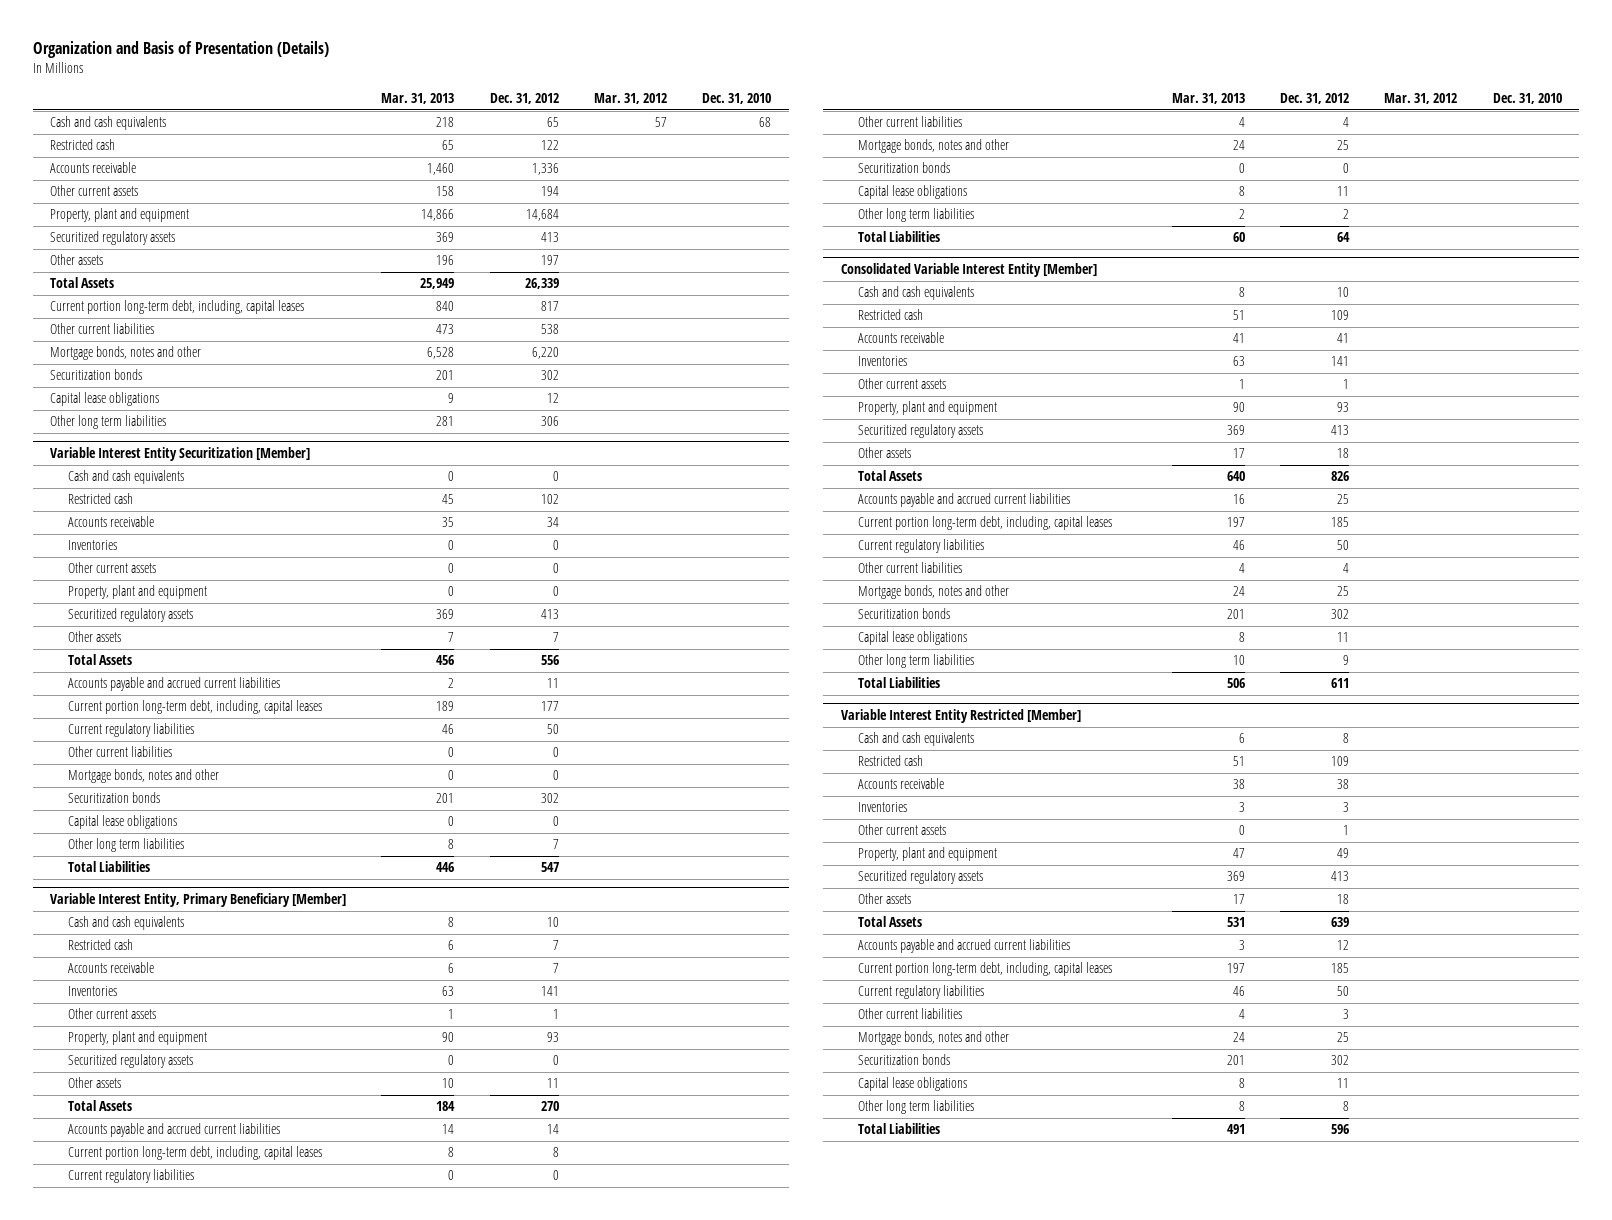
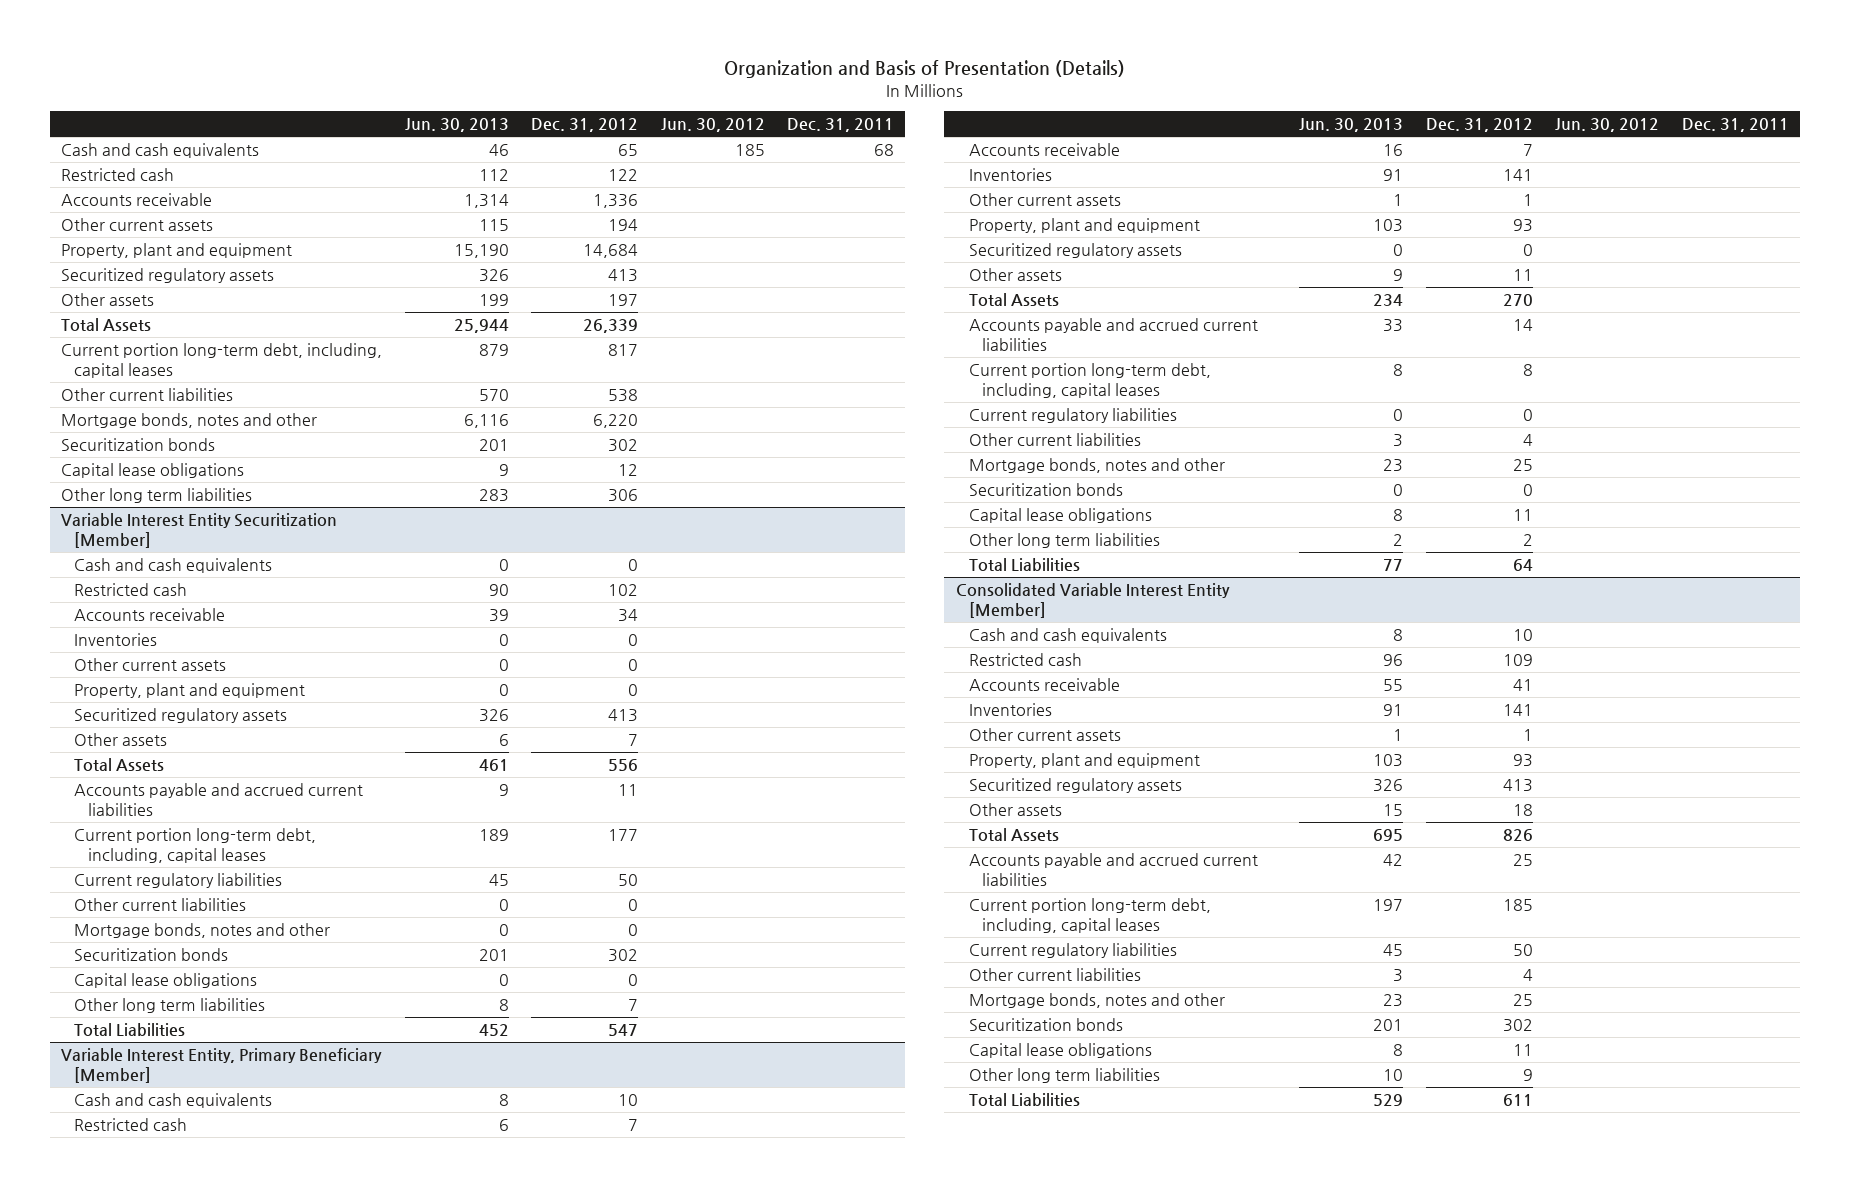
- | Mar. 31, 2013 | Dec. 31, 2012 | Mar. 31, 2012 | Dec. 31, 2010
+ | Jun. 30, 2013 | Dec. 31, 2012 | Jun. 30, 2012 | Dec. 31, 2011
- Variable Interest Entity Restricted [Member]
- Cash and cash equivalents | 6 | 8 | |
- Restricted cash | 51 | 109 | |
- Accounts receivable | 38 | 38 | |
- Inventories | 3 | 3 | |
- Other current assets | 0 | 1 | |
- Property, plant and equipment | 47 | 49 | |
- Securitized regulatory assets | 369 | 413 | |
- Other assets | 17 | 18 | |
- Total Assets | 531 | 639 | |
- Accounts payable and accrued current liabilities | 3 | 12 | |
- Current portion long-term debt, including, capital leases | 197 | 185 | |
- Current regulatory liabilities | 46 | 50 | |
- Other current liabilities | 4 | 3 | |
- Mortgage bonds, notes and other | 24 | 25 | |
- Securitization bonds | 201 | 302 | |
- Capital lease obligations | 8 | 11 | |
- Other long term liabilities | 8 | 8 | |
- Total Liabilities | 491 | 596 | |

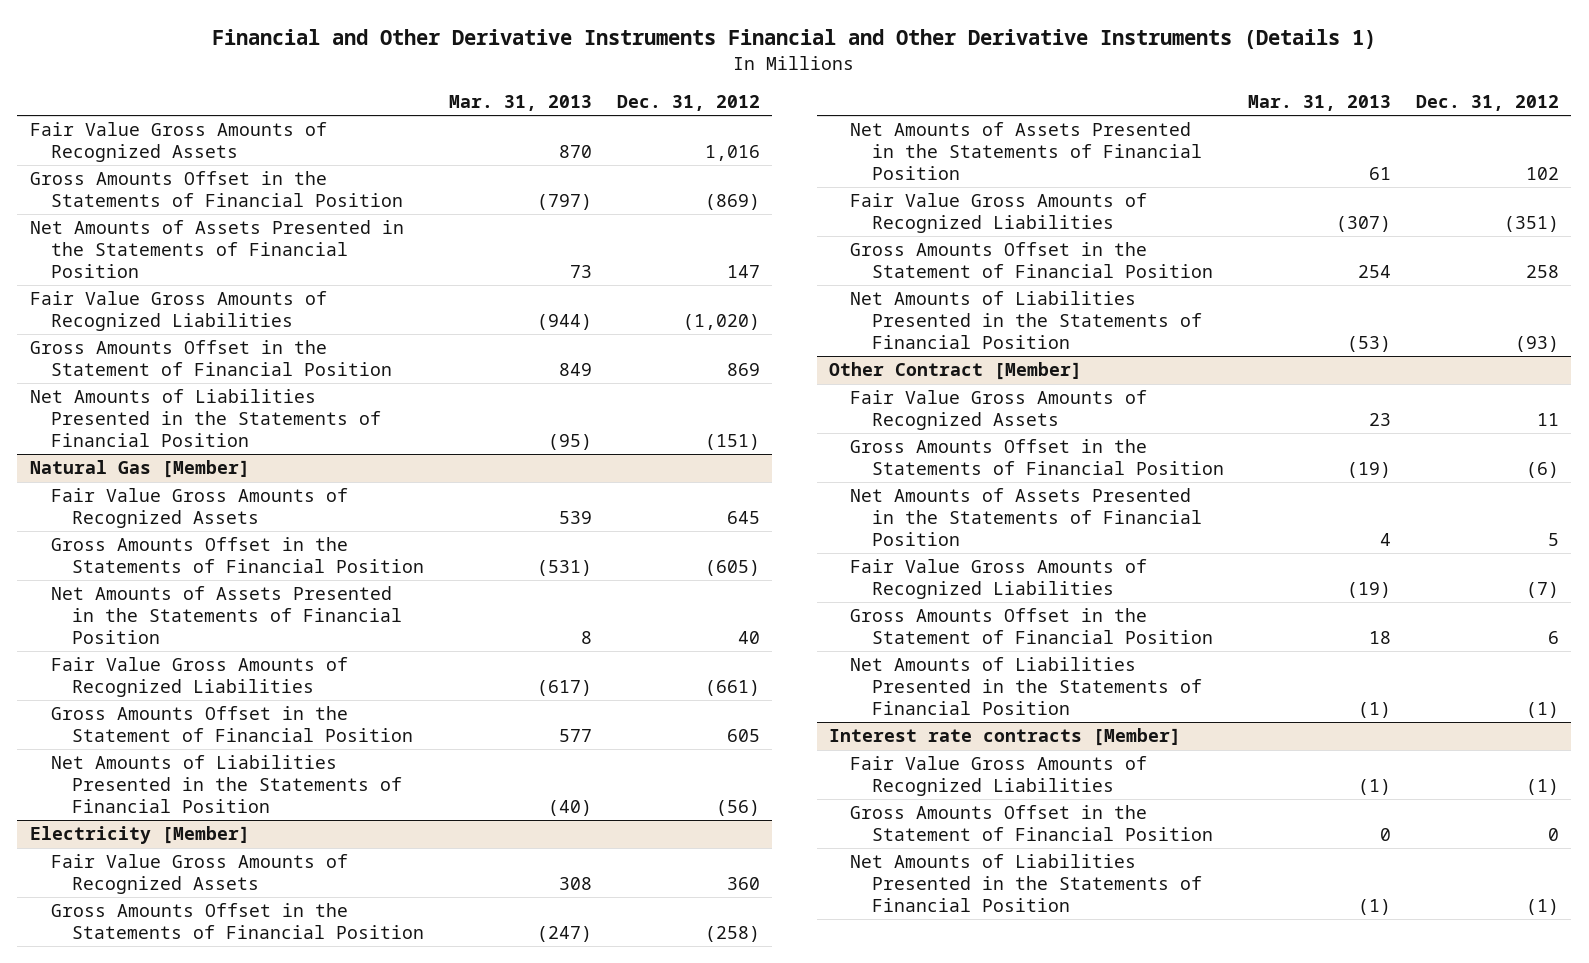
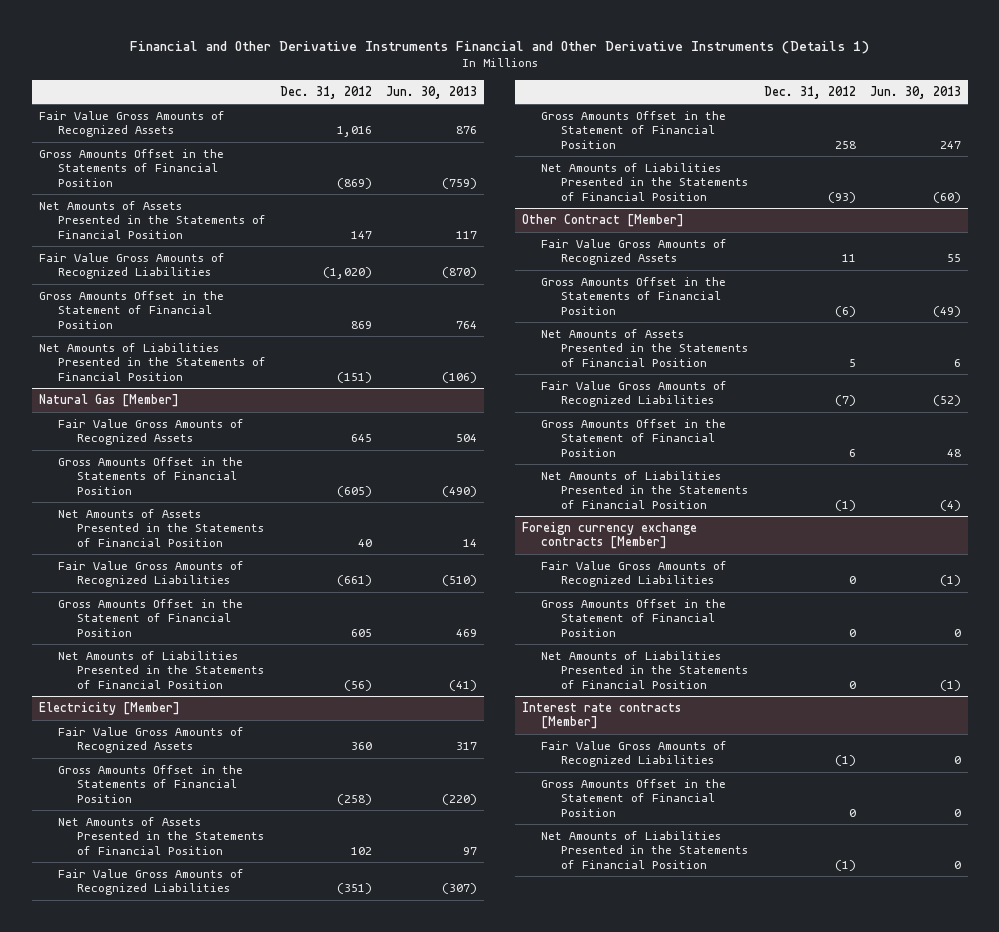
- | Mar. 31, 2013 | Dec. 31, 2012
+ | Dec. 31, 2012 | Jun. 30, 2013
+ Foreign currency exchange contracts [Member]
+ Fair Value Gross Amounts of Recognized Liabilities | 0 | (1)
+ Gross Amounts Offset in the Statement of Financial Position | 0 | 0
+ Net Amounts of Liabilities Presented in the Statements of Financial Position | 0 | (1)

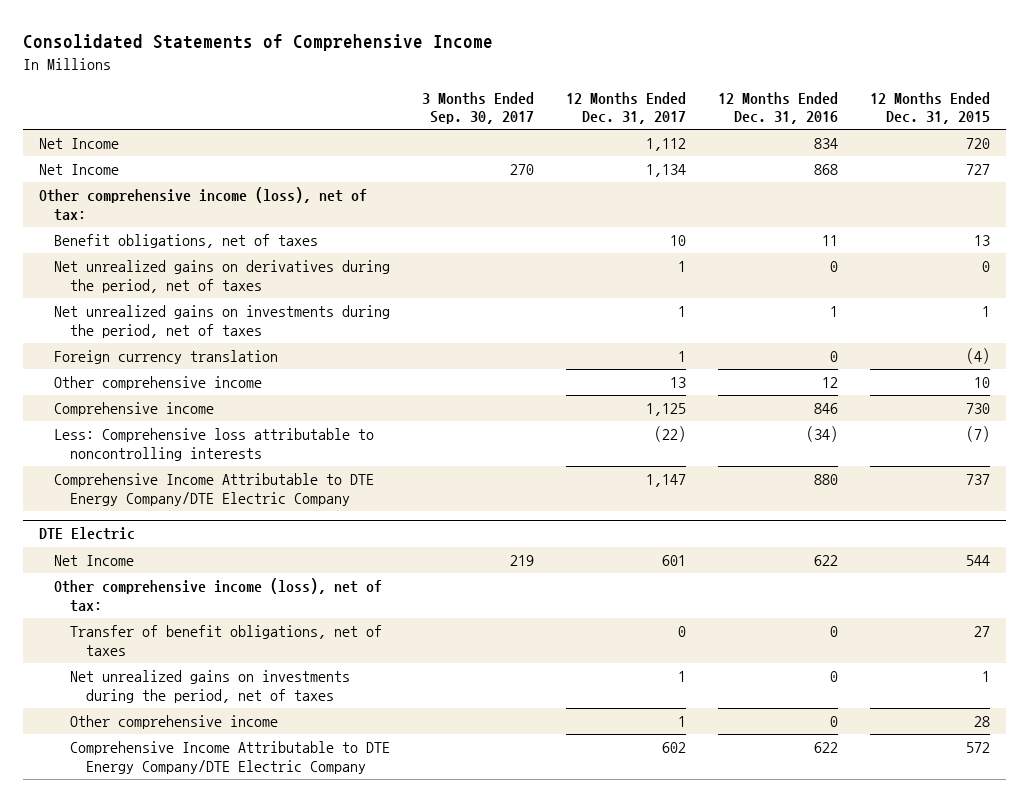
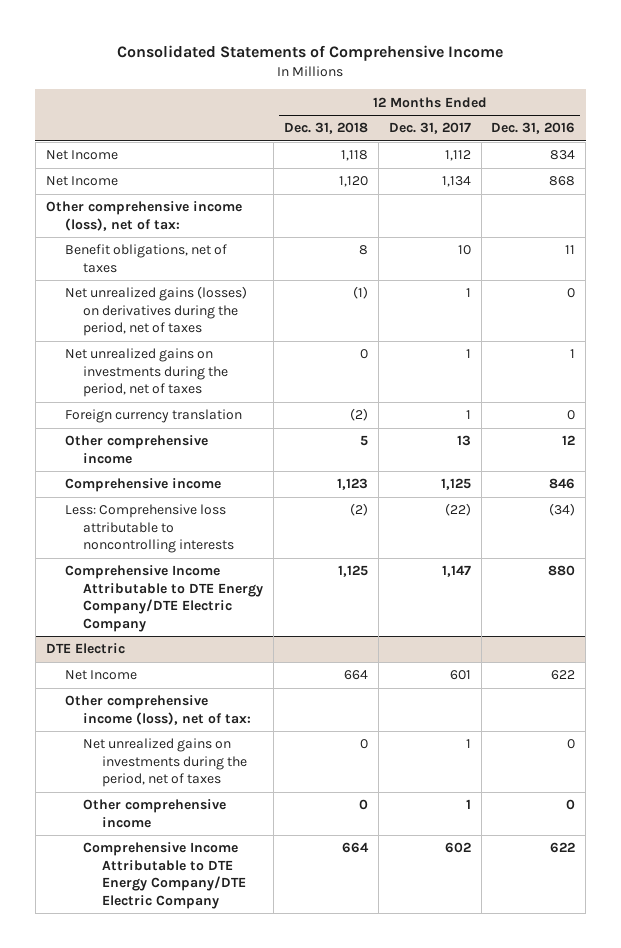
- | 3 Months Ended Sep. 30, 2017 | 12 Months Ended Dec. 31, 2017 | 12 Months Ended Dec. 31, 2016 | 12 Months Ended Dec. 31, 2015
+ | 12 Months Ended Dec. 31, 2018 | 12 Months Ended Dec. 31, 2017 | 12 Months Ended Dec. 31, 2016
- Net unrealized gains on derivatives during the period, net of taxes | | 1 | 0 | 0
+ Net unrealized gains (losses) on derivatives during the period, net of taxes | (1) | 1 | 0
@ DTE Electric
- Transfer of benefit obligations, net of taxes | | 0 | 0 | 27

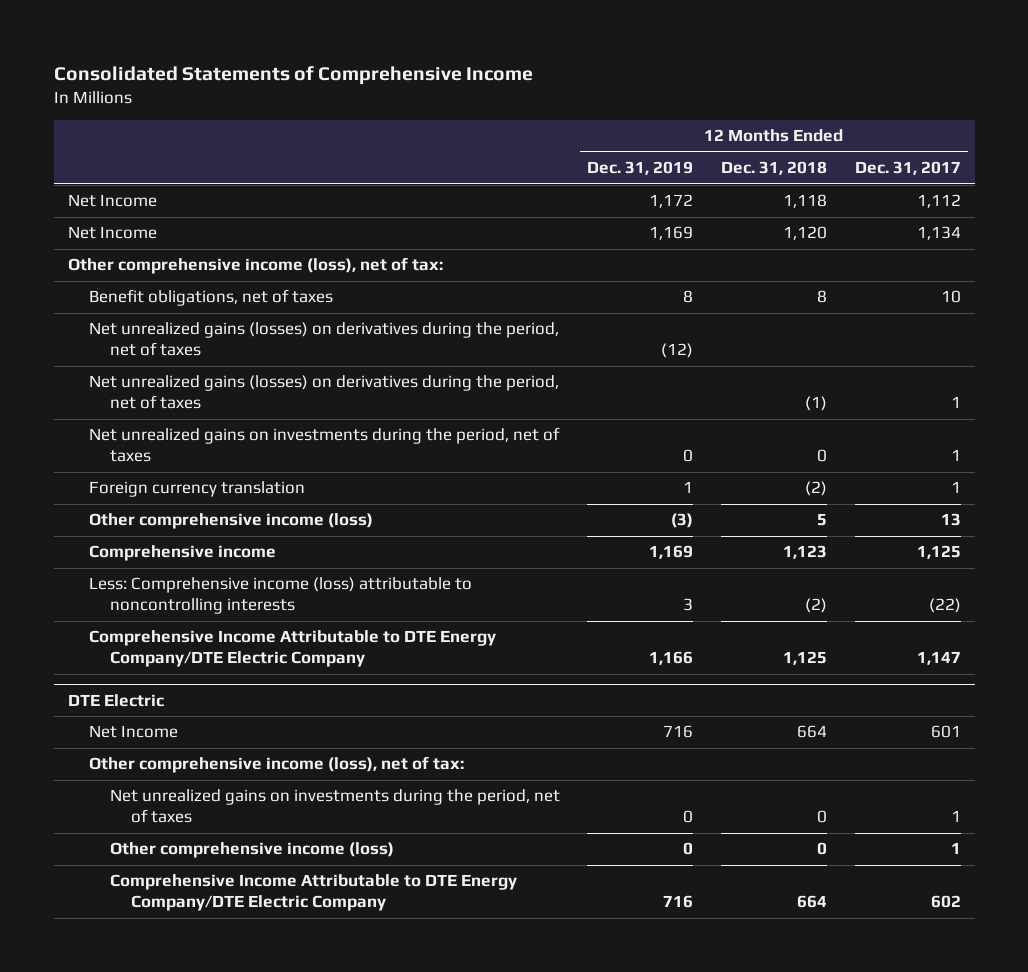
- | 12 Months Ended Dec. 31, 2018 | 12 Months Ended Dec. 31, 2017 | 12 Months Ended Dec. 31, 2016
+ | 12 Months Ended Dec. 31, 2019 | 12 Months Ended Dec. 31, 2018 | 12 Months Ended Dec. 31, 2017
+ Net unrealized gains (losses) on derivatives during the period, net of taxes | (12) | |
- Other comprehensive income | 5 | 13 | 12
+ Other comprehensive income (loss) | (3) | 5 | 13
- Less: Comprehensive loss attributable to noncontrolling interests | (2) | (22) | (34)
+ Less: Comprehensive income (loss) attributable to noncontrolling interests | 3 | (2) | (22)
@ DTE Electric
- Other comprehensive income | 0 | 1 | 0
+ Other comprehensive income (loss) | 0 | 0 | 1

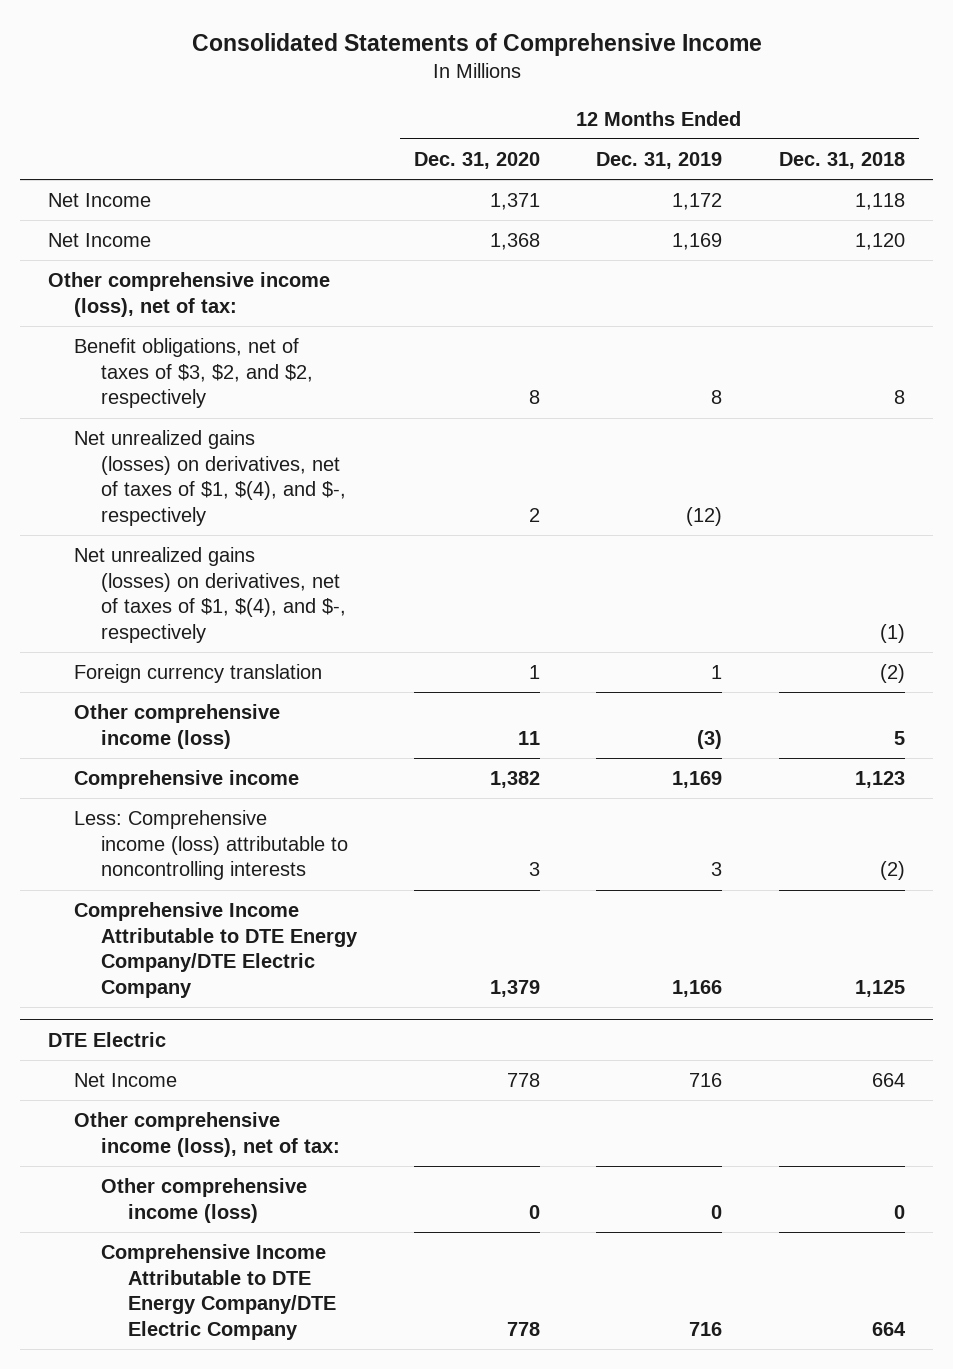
- | 12 Months Ended Dec. 31, 2019 | 12 Months Ended Dec. 31, 2018 | 12 Months Ended Dec. 31, 2017
+ | 12 Months Ended Dec. 31, 2020 | 12 Months Ended Dec. 31, 2019 | 12 Months Ended Dec. 31, 2018
- Benefit obligations, net of taxes | 8 | 8 | 10
- Net unrealized gains (losses) on derivatives during the period, net of taxes | (12) | |
- Net unrealized gains (losses) on derivatives during the period, net of taxes | | (1) | 1
- Net unrealized gains on investments during the period, net of taxes | 0 | 0 | 1
+ Benefit obligations, net of taxes of $3, $2, and $2, respectively | 8 | 8 | 8
+ Net unrealized gains (losses) on derivatives, net of taxes of $1, $(4), and $-, respectively | 2 | (12) |
+ Net unrealized gains (losses) on derivatives, net of taxes of $1, $(4), and $-, respectively | | | (1)
@ DTE Electric
- Net unrealized gains on investments during the period, net of taxes | 0 | 0 | 1

